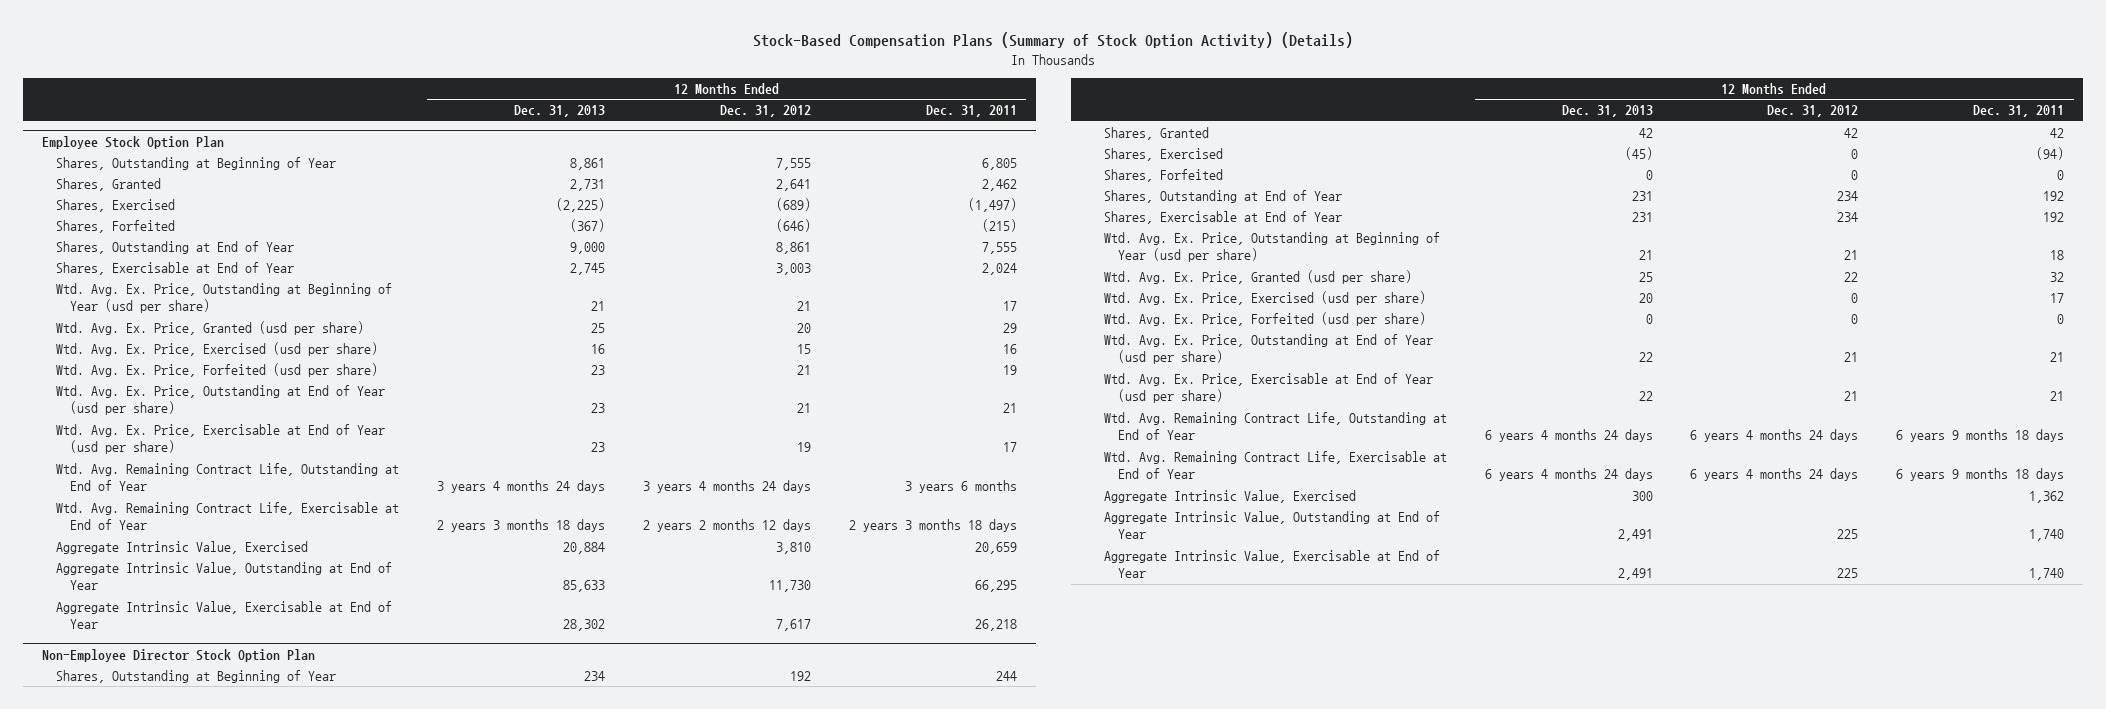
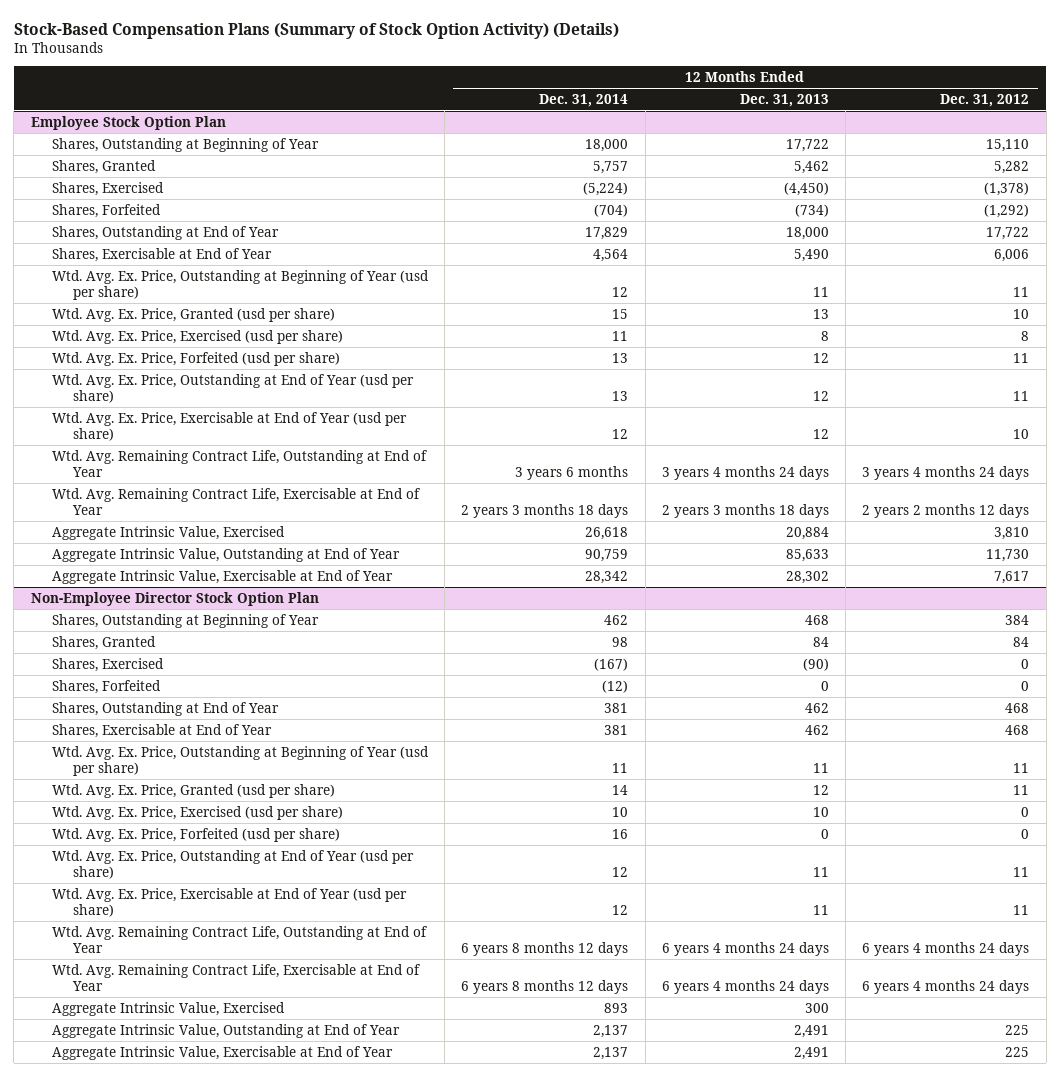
- | 12 Months Ended Dec. 31, 2013 | 12 Months Ended Dec. 31, 2012 | 12 Months Ended Dec. 31, 2011
+ | 12 Months Ended Dec. 31, 2014 | 12 Months Ended Dec. 31, 2013 | 12 Months Ended Dec. 31, 2012
@ Employee Stock Option Plan
- Shares, Outstanding at Beginning of Year | 8,861 | 7,555 | 6,805
- Shares, Granted | 2,731 | 2,641 | 2,462
- Shares, Exercised | (2,225) | (689) | (1,497)
- Shares, Forfeited | (367) | (646) | (215)
- Shares, Outstanding at End of Year | 9,000 | 8,861 | 7,555
- Shares, Exercisable at End of Year | 2,745 | 3,003 | 2,024
- Wtd. Avg. Ex. Price, Outstanding at Beginning of Year (usd per share) | 21 | 21 | 17
- Wtd. Avg. Ex. Price, Granted (usd per share) | 25 | 20 | 29
- Wtd. Avg. Ex. Price, Exercised (usd per share) | 16 | 15 | 16
- Wtd. Avg. Ex. Price, Forfeited (usd per share) | 23 | 21 | 19
- Wtd. Avg. Ex. Price, Outstanding at End of Year (usd per share) | 23 | 21 | 21
- Wtd. Avg. Ex. Price, Exercisable at End of Year (usd per share) | 23 | 19 | 17
+ Shares, Outstanding at Beginning of Year | 18,000 | 17,722 | 15,110
+ Shares, Granted | 5,757 | 5,462 | 5,282
+ Shares, Exercised | (5,224) | (4,450) | (1,378)
+ Shares, Forfeited | (704) | (734) | (1,292)
+ Shares, Outstanding at End of Year | 17,829 | 18,000 | 17,722
+ Shares, Exercisable at End of Year | 4,564 | 5,490 | 6,006
+ Wtd. Avg. Ex. Price, Outstanding at Beginning of Year (usd per share) | 12 | 11 | 11
+ Wtd. Avg. Ex. Price, Granted (usd per share) | 15 | 13 | 10
+ Wtd. Avg. Ex. Price, Exercised (usd per share) | 11 | 8 | 8
+ Wtd. Avg. Ex. Price, Forfeited (usd per share) | 13 | 12 | 11
+ Wtd. Avg. Ex. Price, Outstanding at End of Year (usd per share) | 13 | 12 | 11
+ Wtd. Avg. Ex. Price, Exercisable at End of Year (usd per share) | 12 | 12 | 10
@ Non-Employee Director Stock Option Plan
- Shares, Outstanding at Beginning of Year | 234 | 192 | 244
- Shares, Granted | 42 | 42 | 42
- Shares, Exercised | (45) | 0 | (94)
+ Shares, Outstanding at Beginning of Year | 462 | 468 | 384
+ Shares, Granted | 98 | 84 | 84
+ Shares, Exercised | (167) | (90) | 0
- Shares, Outstanding at End of Year | 231 | 234 | 192
- Shares, Exercisable at End of Year | 231 | 234 | 192
- Wtd. Avg. Ex. Price, Outstanding at Beginning of Year (usd per share) | 21 | 21 | 18
- Wtd. Avg. Ex. Price, Granted (usd per share) | 25 | 22 | 32
- Wtd. Avg. Ex. Price, Exercised (usd per share) | 20 | 0 | 17
+ Shares, Outstanding at End of Year | 381 | 462 | 468
+ Shares, Exercisable at End of Year | 381 | 462 | 468
+ Wtd. Avg. Ex. Price, Outstanding at Beginning of Year (usd per share) | 11 | 11 | 11
+ Wtd. Avg. Ex. Price, Granted (usd per share) | 14 | 12 | 11
+ Wtd. Avg. Ex. Price, Exercised (usd per share) | 10 | 10 | 0
- Wtd. Avg. Ex. Price, Outstanding at End of Year (usd per share) | 22 | 21 | 21
- Wtd. Avg. Ex. Price, Exercisable at End of Year (usd per share) | 22 | 21 | 21
+ Wtd. Avg. Ex. Price, Outstanding at End of Year (usd per share) | 12 | 11 | 11
+ Wtd. Avg. Ex. Price, Exercisable at End of Year (usd per share) | 12 | 11 | 11

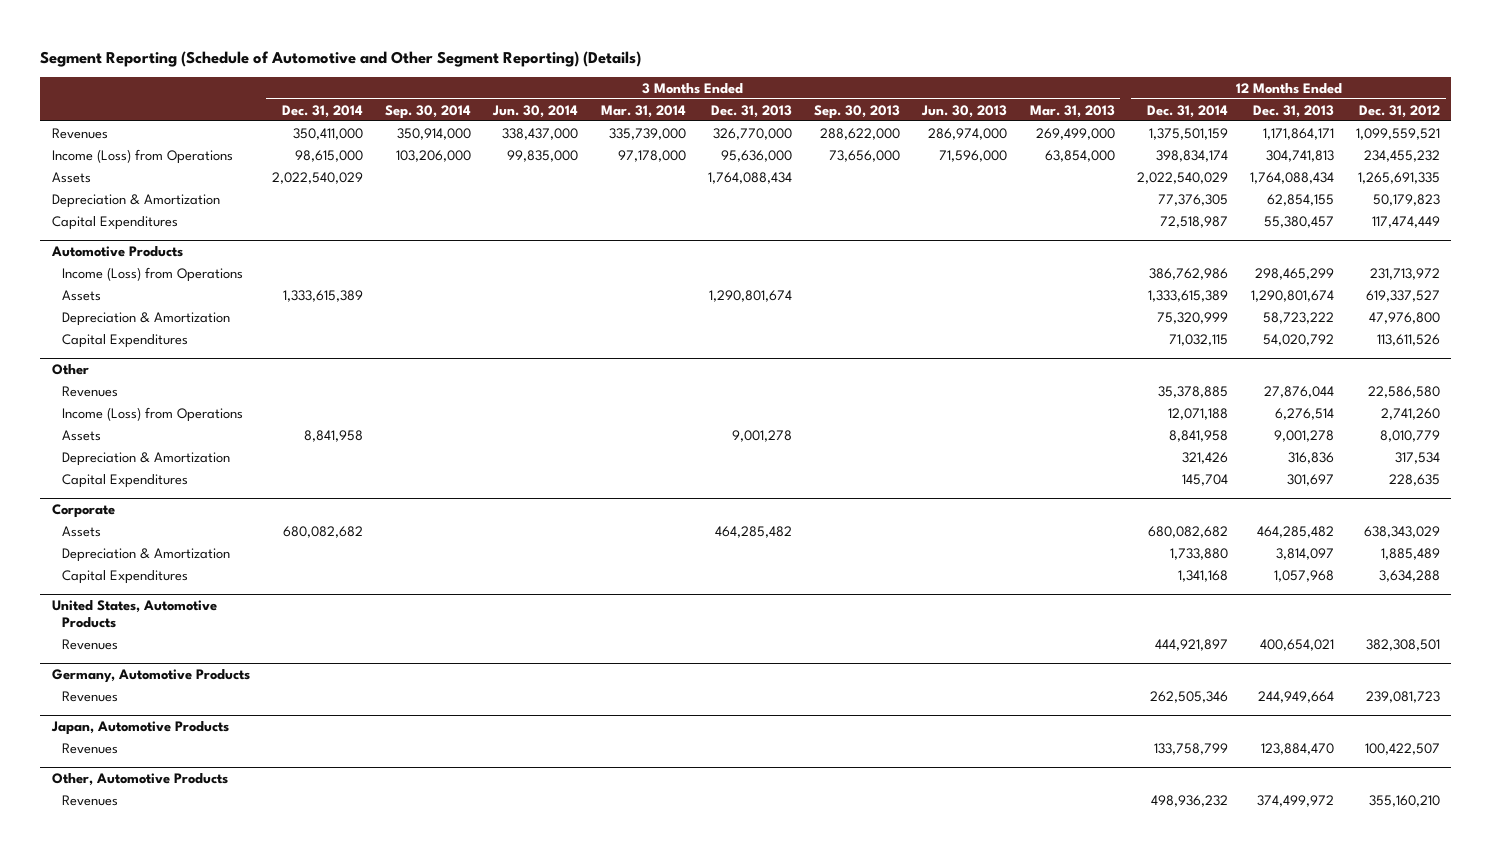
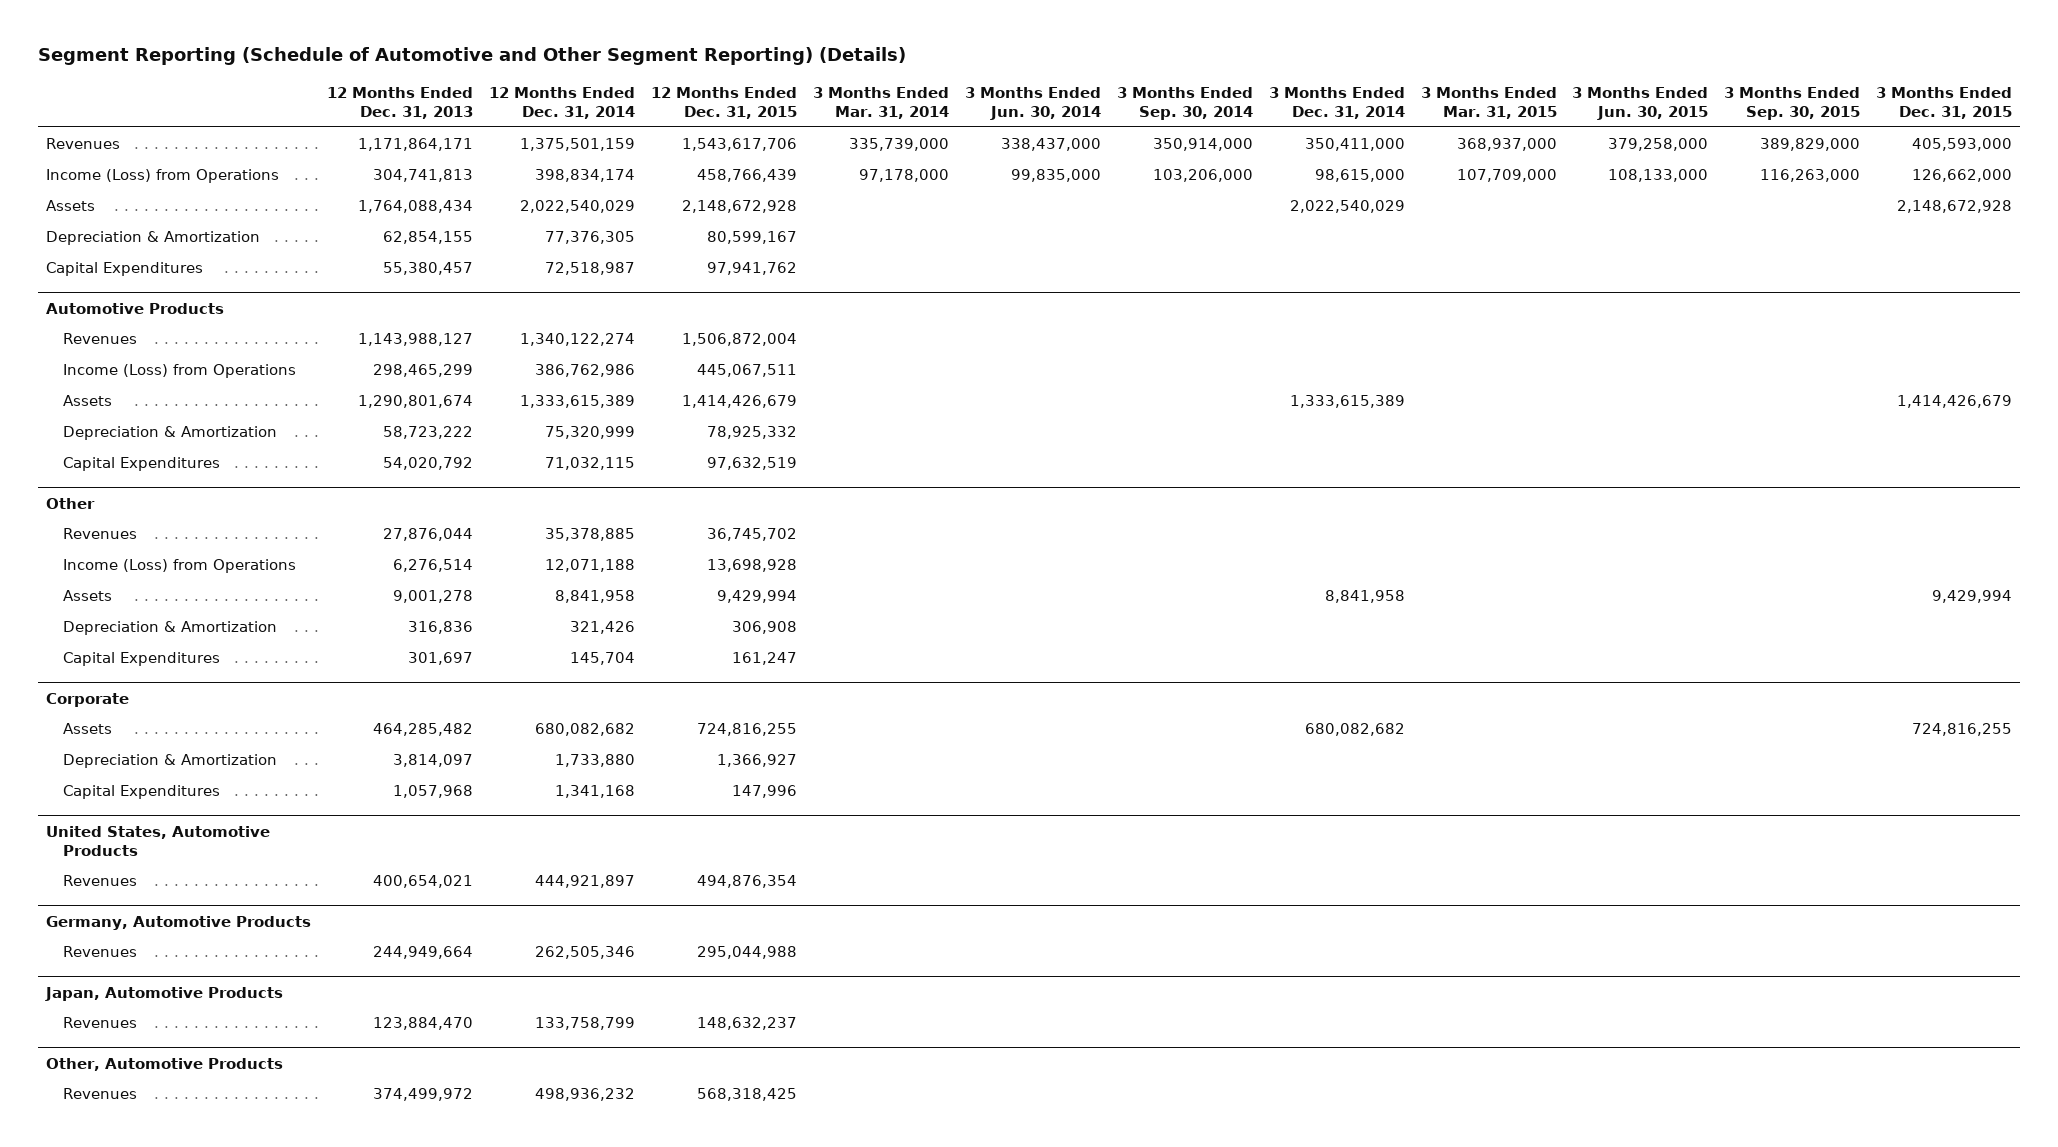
- | 3 Months Ended Dec. 31, 2014 | 3 Months Ended Sep. 30, 2014 | 3 Months Ended Jun. 30, 2014 | 3 Months Ended Mar. 31, 2014 | 3 Months Ended Dec. 31, 2013 | 3 Months Ended Sep. 30, 2013 | 3 Months Ended Jun. 30, 2013 | 3 Months Ended Mar. 31, 2013 | 12 Months Ended Dec. 31, 2014 | 12 Months Ended Dec. 31, 2013 | 12 Months Ended Dec. 31, 2012
+ | 12 Months Ended Dec. 31, 2013 | 12 Months Ended Dec. 31, 2014 | 12 Months Ended Dec. 31, 2015 | 3 Months Ended Mar. 31, 2014 | 3 Months Ended Jun. 30, 2014 | 3 Months Ended Sep. 30, 2014 | 3 Months Ended Dec. 31, 2014 | 3 Months Ended Mar. 31, 2015 | 3 Months Ended Jun. 30, 2015 | 3 Months Ended Sep. 30, 2015 | 3 Months Ended Dec. 31, 2015
@ Automotive Products
+ Revenues | 1,143,988,127 | 1,340,122,274 | 1,506,872,004 | | | | | | | |

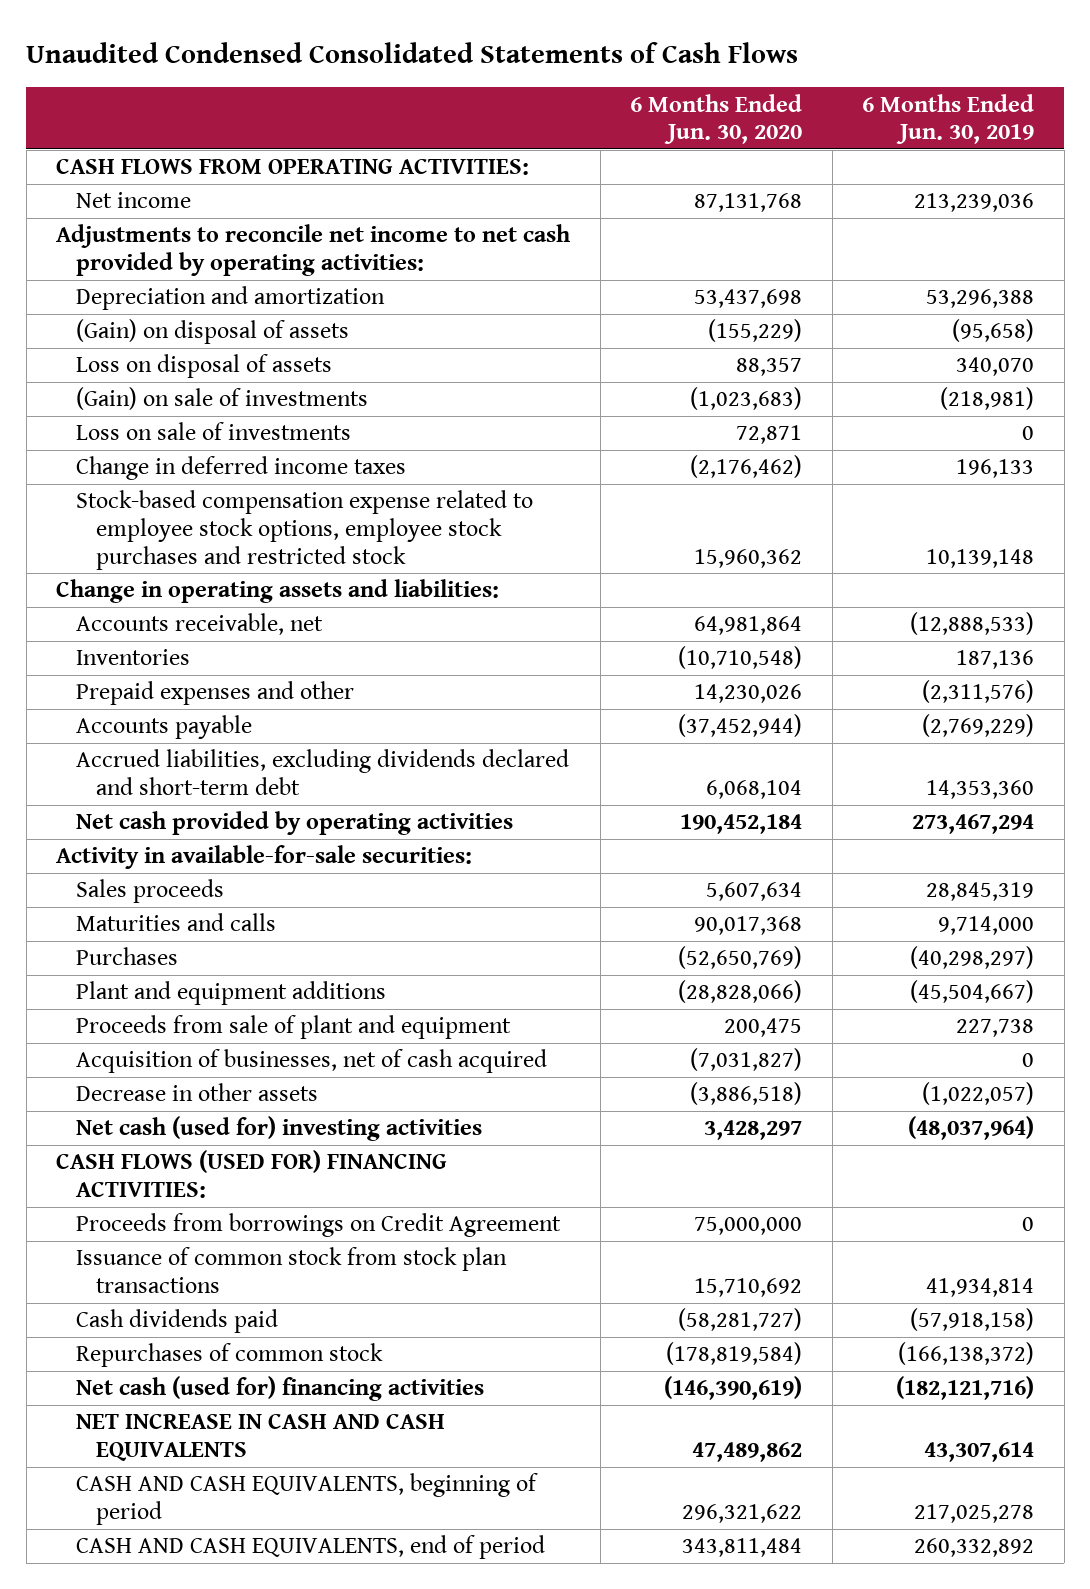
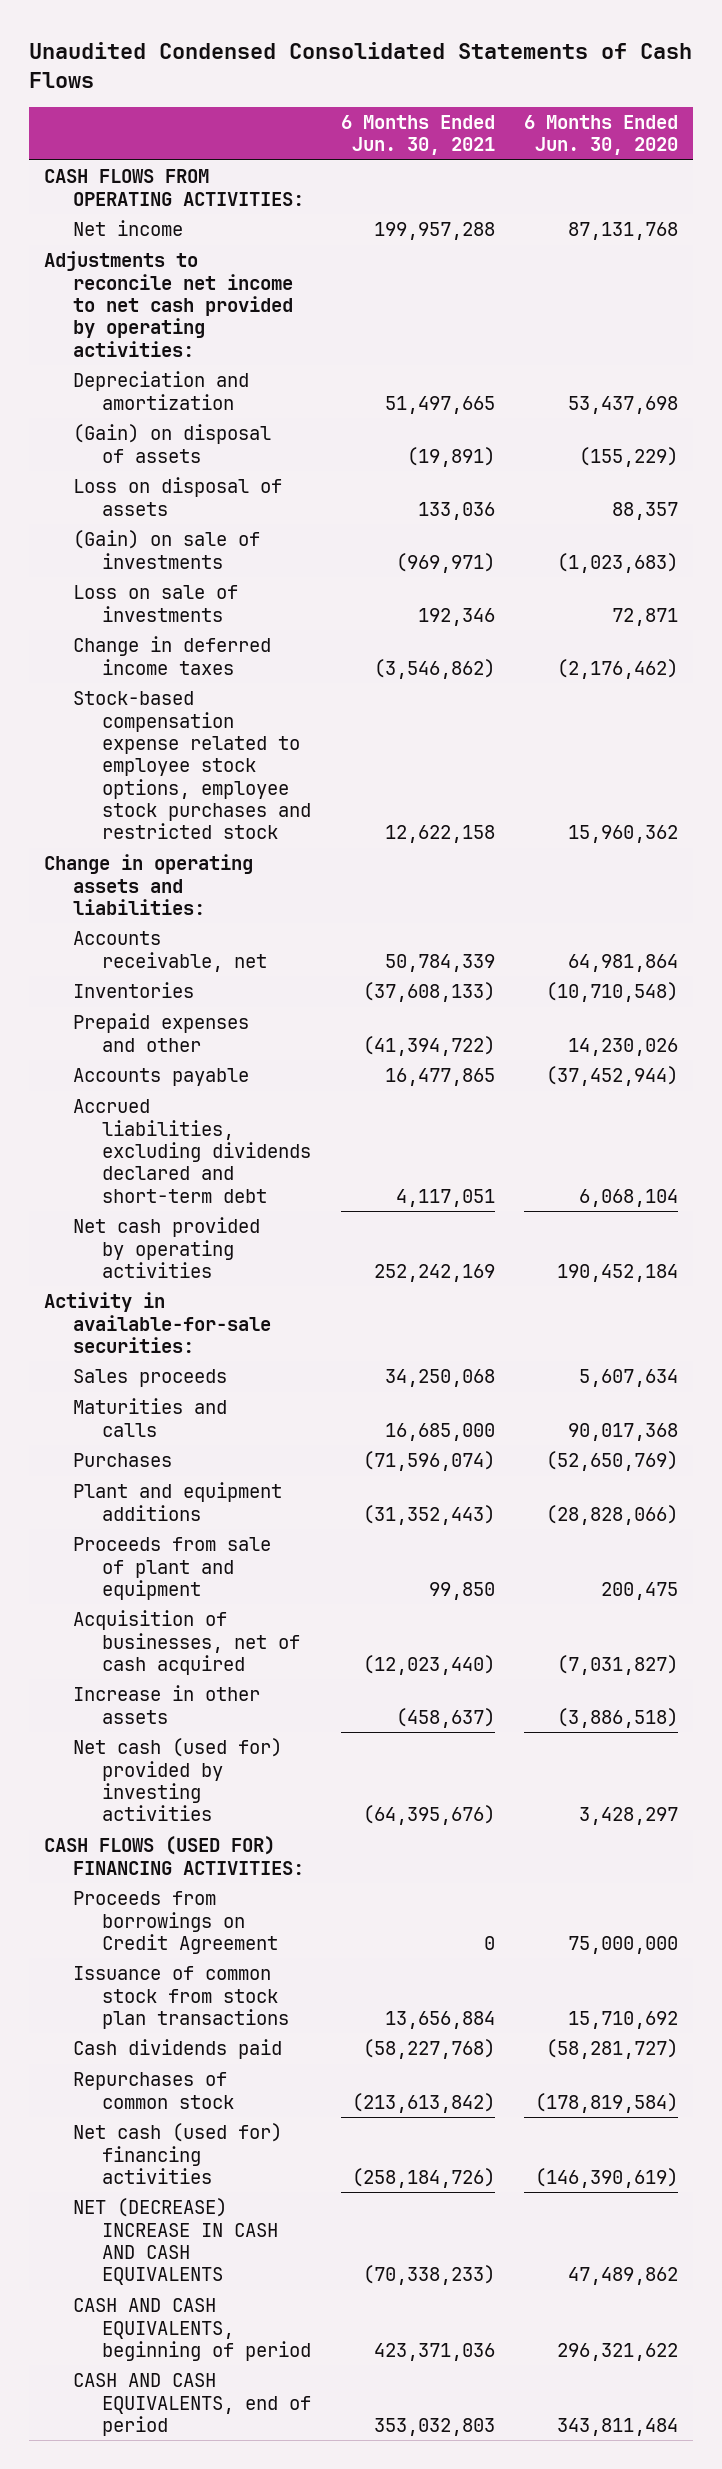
- | 6 Months Ended Jun. 30, 2020 | 6 Months Ended Jun. 30, 2019
+ | 6 Months Ended Jun. 30, 2021 | 6 Months Ended Jun. 30, 2020
- Decrease in other assets | (3,886,518) | (1,022,057)
- Net cash (used for) investing activities | 3,428,297 | (48,037,964)
+ Increase in other assets | (458,637) | (3,886,518)
+ Net cash (used for) provided by investing activities | (64,395,676) | 3,428,297
- NET INCREASE IN CASH AND CASH EQUIVALENTS | 47,489,862 | 43,307,614
+ NET (DECREASE) INCREASE IN CASH AND CASH EQUIVALENTS | (70,338,233) | 47,489,862

